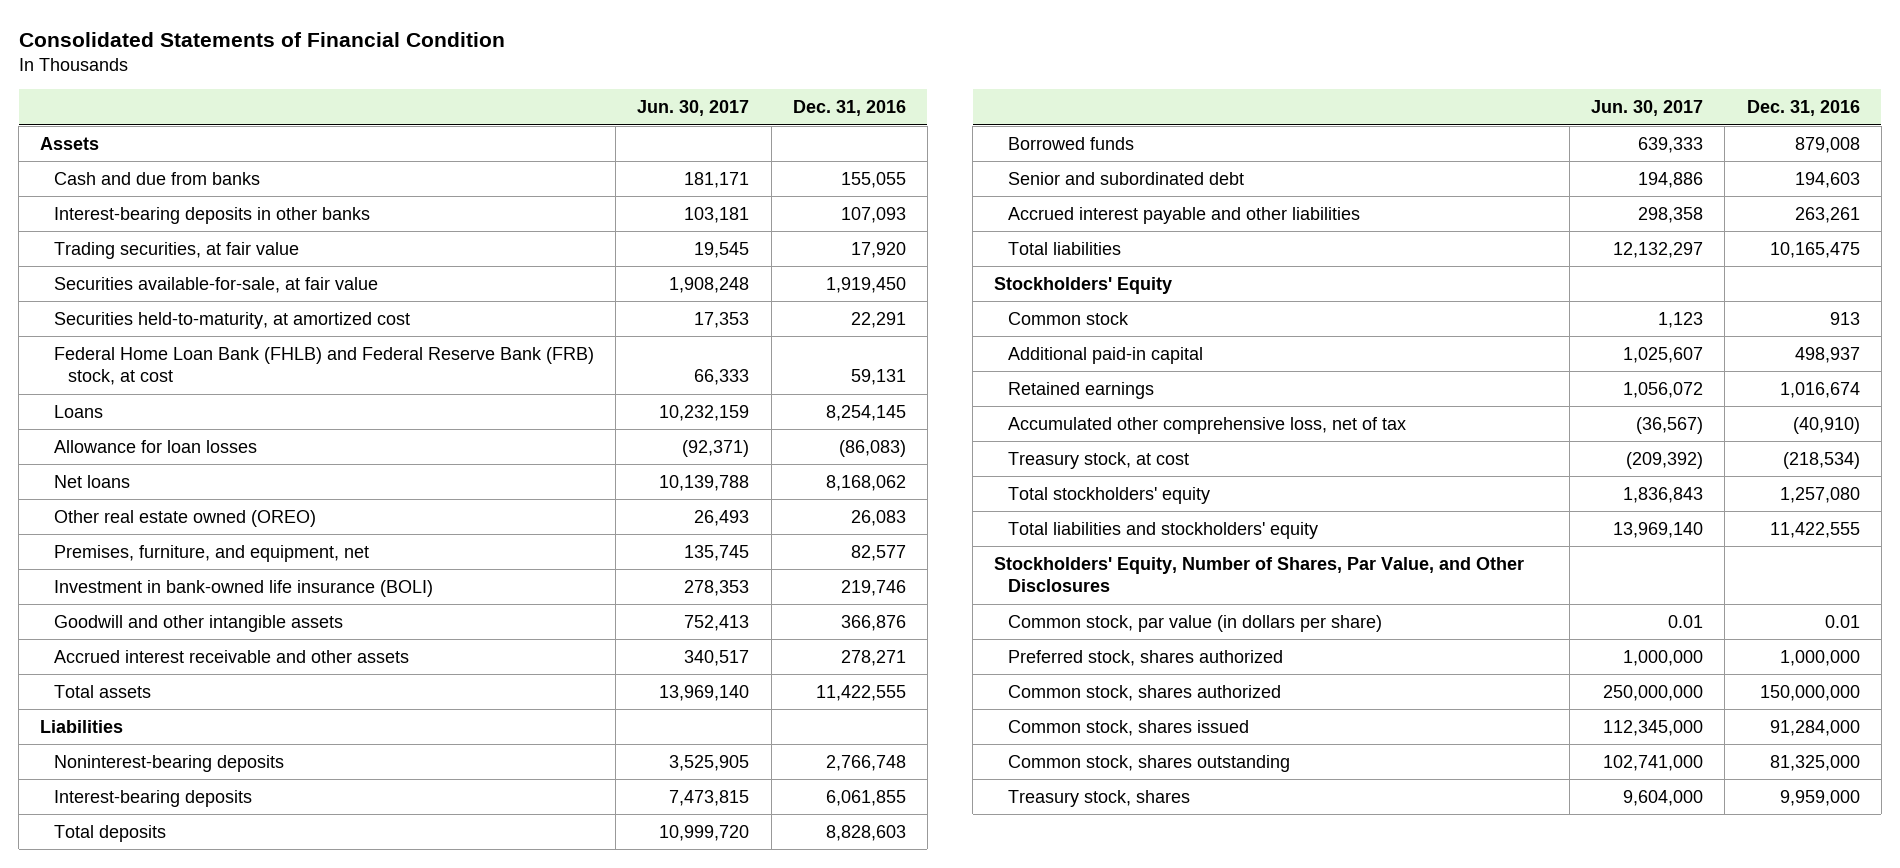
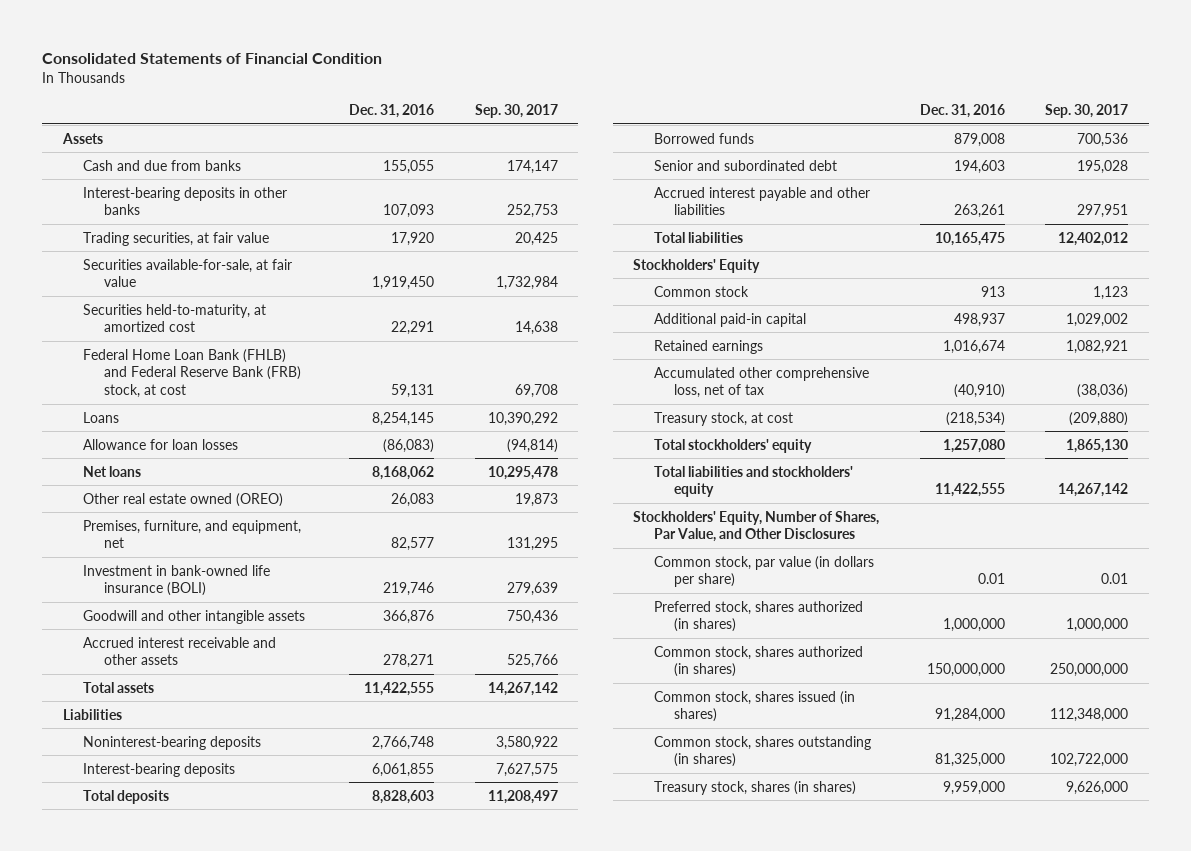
- | Jun. 30, 2017 | Dec. 31, 2016
+ | Dec. 31, 2016 | Sep. 30, 2017
- Preferred stock, shares authorized | 1,000,000 | 1,000,000
- Common stock, shares authorized | 250,000,000 | 150,000,000
- Common stock, shares issued | 112,345,000 | 91,284,000
- Common stock, shares outstanding | 102,741,000 | 81,325,000
- Treasury stock, shares | 9,604,000 | 9,959,000
+ Preferred stock, shares authorized (in shares) | 1,000,000 | 1,000,000
+ Common stock, shares authorized (in shares) | 150,000,000 | 250,000,000
+ Common stock, shares issued (in shares) | 91,284,000 | 112,348,000
+ Common stock, shares outstanding (in shares) | 81,325,000 | 102,722,000
+ Treasury stock, shares (in shares) | 9,959,000 | 9,626,000

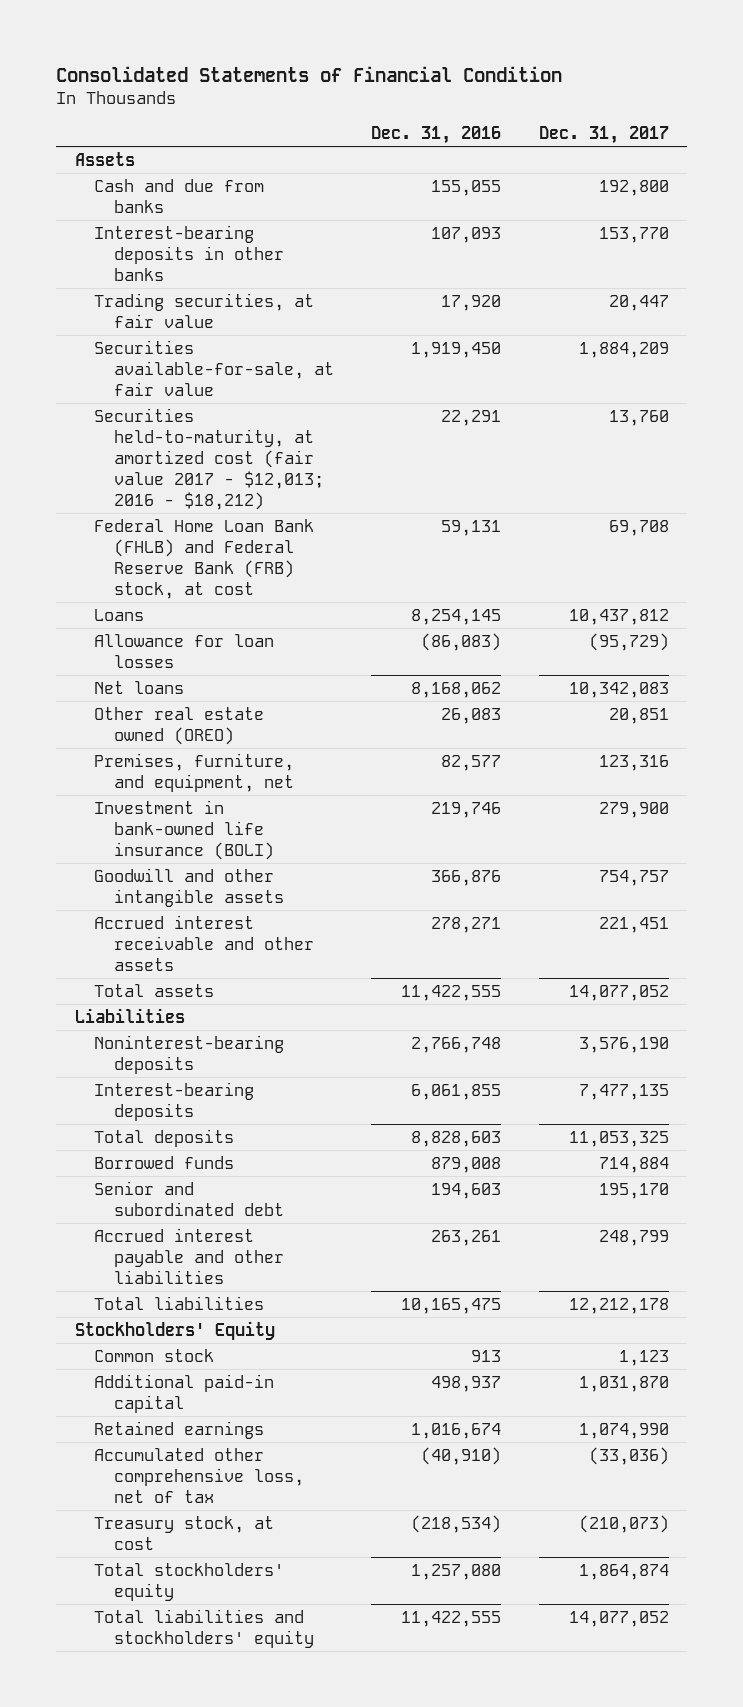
- | Dec. 31, 2016 | Sep. 30, 2017
+ | Dec. 31, 2016 | Dec. 31, 2017
- Securities held-to-maturity, at amortized cost | 22,291 | 14,638
+ Securities held-to-maturity, at amortized cost (fair value 2017 - $12,013; 2016 - $18,212) | 22,291 | 13,760
- Stockholders' Equity, Number of Shares, Par Value, and Other Disclosures
- Common stock, par value (in dollars per share) | 0.01 | 0.01
- Preferred stock, shares authorized (in shares) | 1,000,000 | 1,000,000
- Common stock, shares authorized (in shares) | 150,000,000 | 250,000,000
- Common stock, shares issued (in shares) | 91,284,000 | 112,348,000
- Common stock, shares outstanding (in shares) | 81,325,000 | 102,722,000
- Treasury stock, shares (in shares) | 9,959,000 | 9,626,000

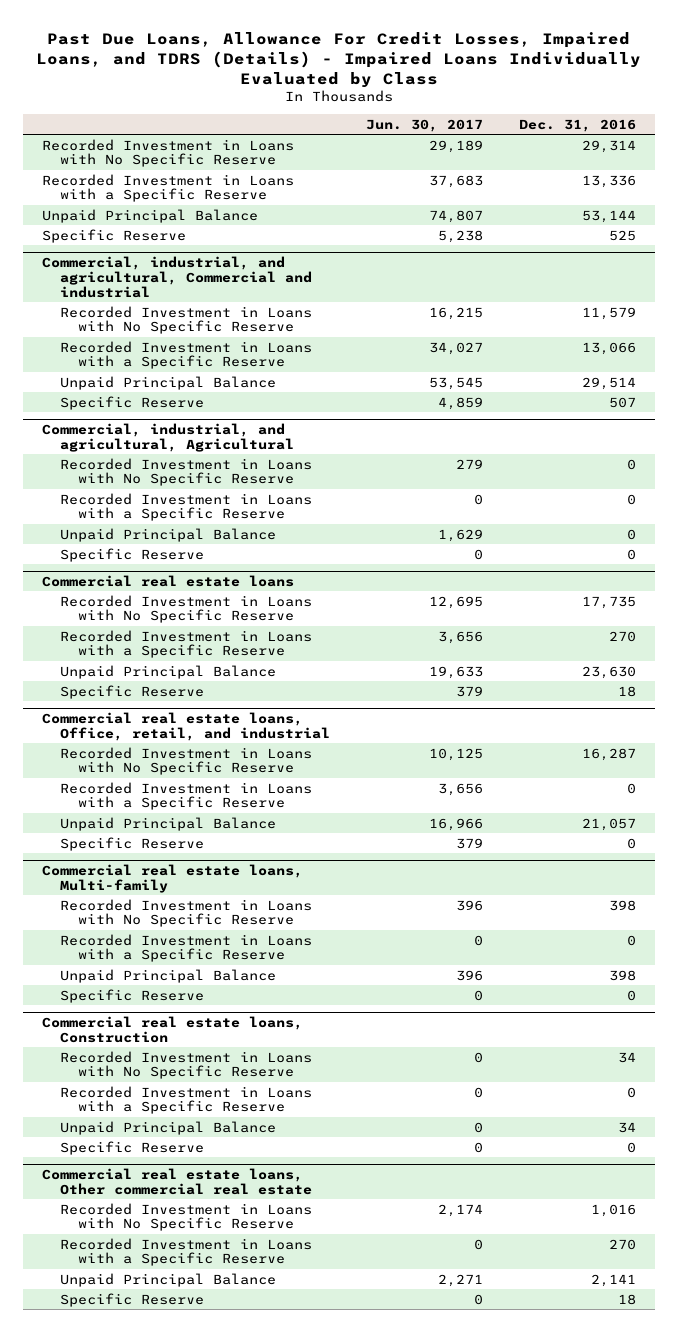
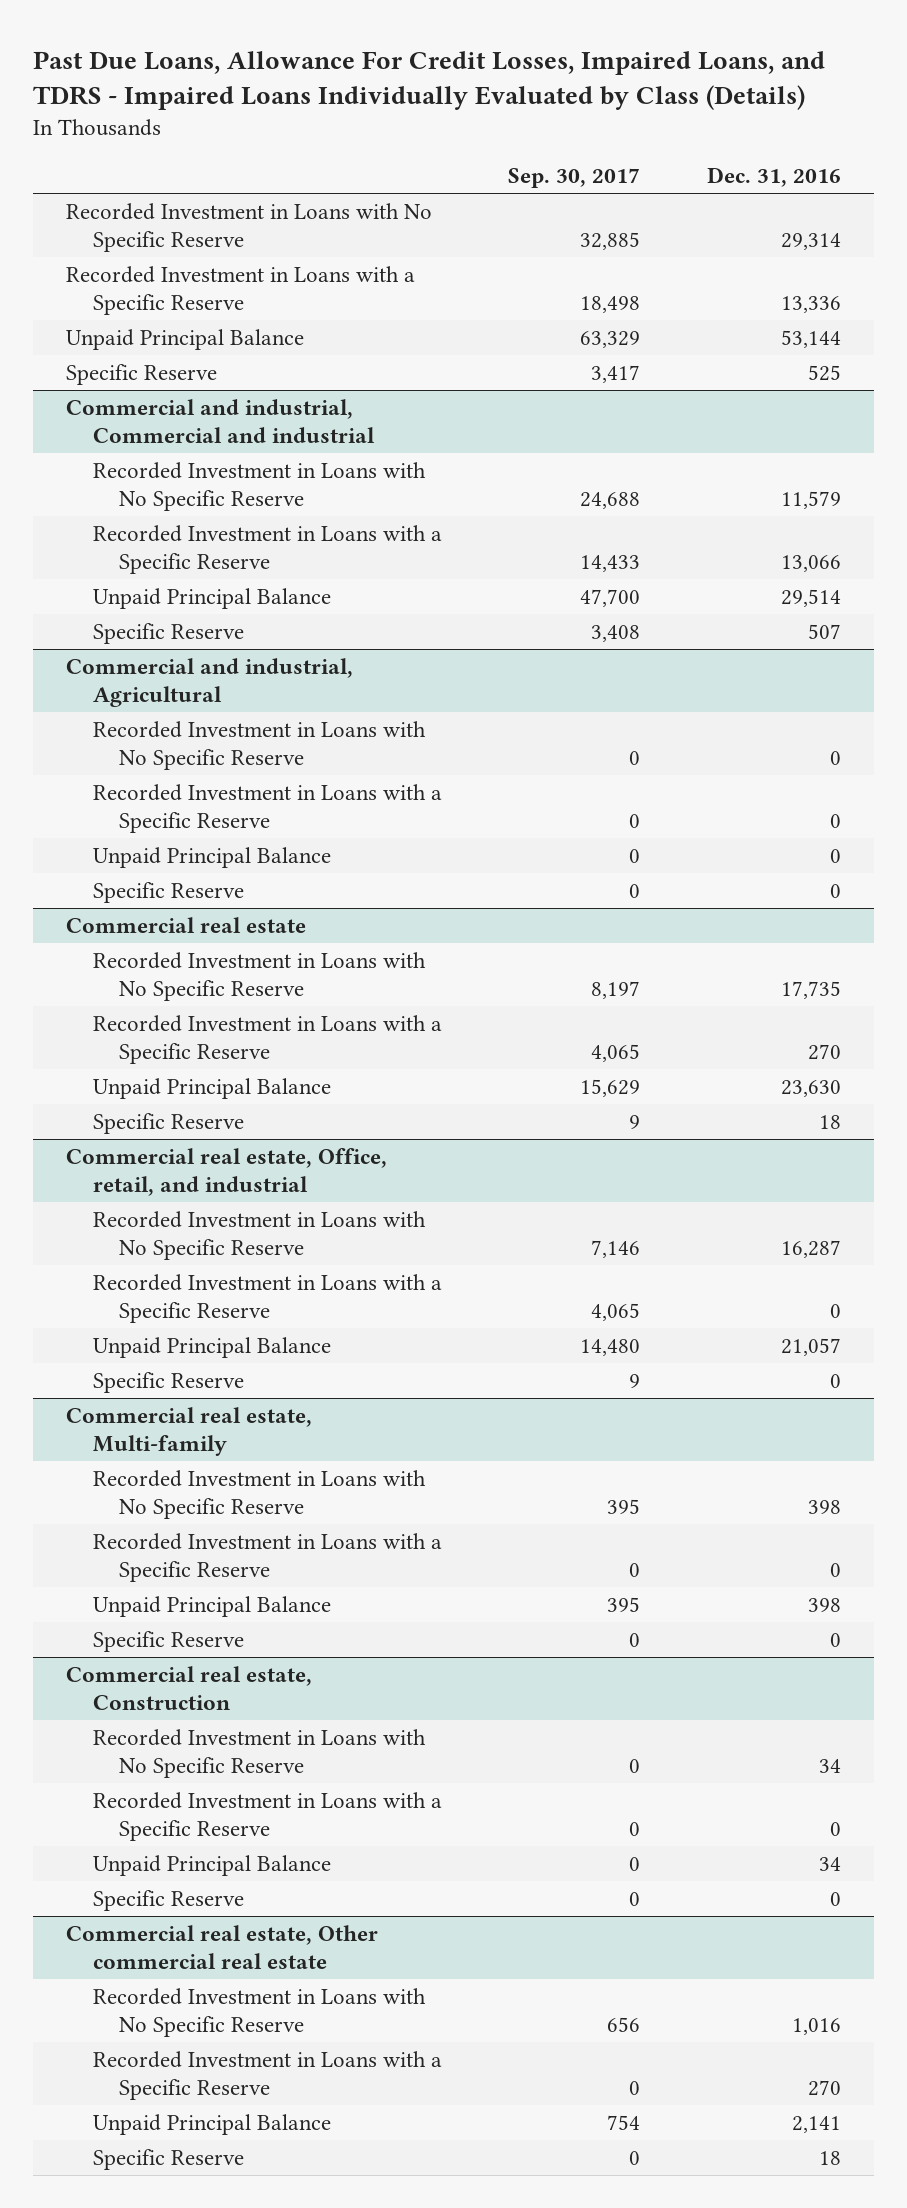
- Past Due Loans, Allowance For Credit Losses, Impaired Loans, and TDRS (Details) - Impaired Loans Individually Evaluated by Class
+ Past Due Loans, Allowance For Credit Losses, Impaired Loans, and TDRS - Impaired Loans Individually Evaluated by Class (Details)
- | Jun. 30, 2017 | Dec. 31, 2016
+ | Sep. 30, 2017 | Dec. 31, 2016
- Commercial, industrial, and agricultural, Commercial and industrial
+ Commercial and industrial, Commercial and industrial
- Commercial, industrial, and agricultural, Agricultural
+ Commercial and industrial, Agricultural
- Commercial real estate loans
+ Commercial real estate
- Commercial real estate loans, Office, retail, and industrial
+ Commercial real estate, Office, retail, and industrial
- Commercial real estate loans, Multi-family
+ Commercial real estate, Multi-family
- Commercial real estate loans, Construction
+ Commercial real estate, Construction
- Commercial real estate loans, Other commercial real estate
+ Commercial real estate, Other commercial real estate

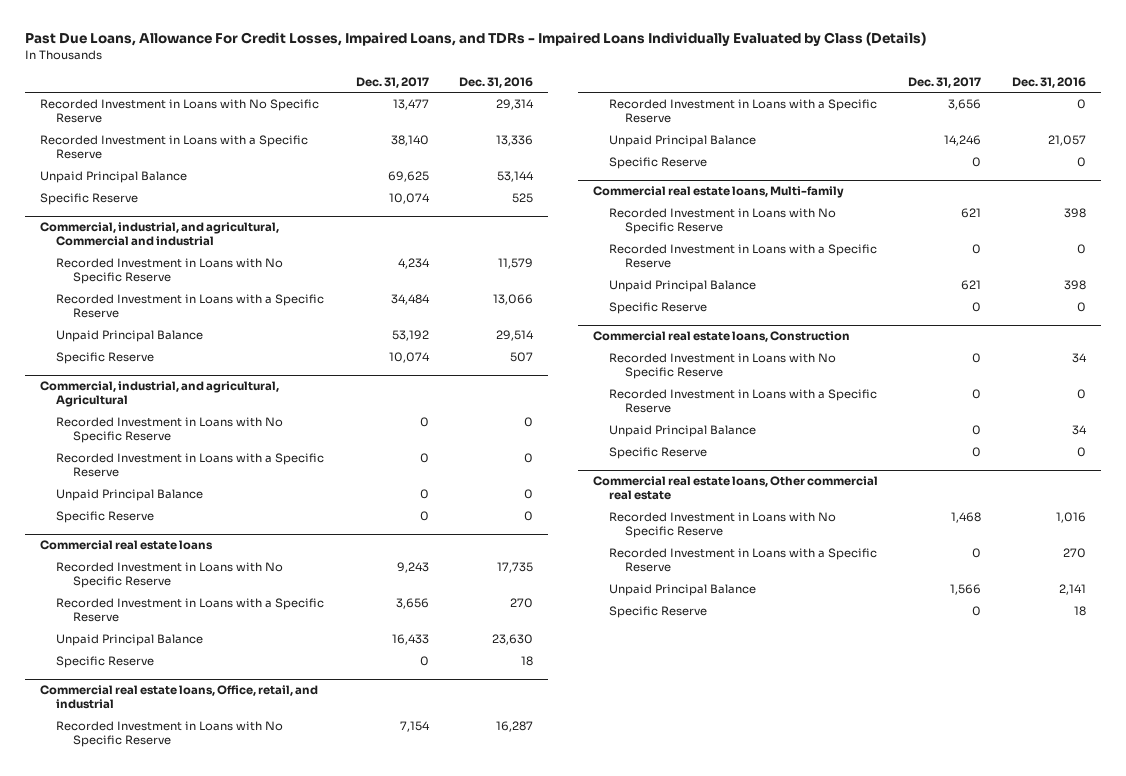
- Past Due Loans, Allowance For Credit Losses, Impaired Loans, and TDRS - Impaired Loans Individually Evaluated by Class (Details)
+ Past Due Loans, Allowance For Credit Losses, Impaired Loans, and TDRs - Impaired Loans Individually Evaluated by Class (Details)
- | Sep. 30, 2017 | Dec. 31, 2016
+ | Dec. 31, 2017 | Dec. 31, 2016
- Commercial and industrial, Commercial and industrial
+ Commercial, industrial, and agricultural, Commercial and industrial
- Commercial and industrial, Agricultural
+ Commercial, industrial, and agricultural, Agricultural
- Commercial real estate
+ Commercial real estate loans
- Commercial real estate, Office, retail, and industrial
+ Commercial real estate loans, Office, retail, and industrial
- Commercial real estate, Multi-family
+ Commercial real estate loans, Multi-family
- Commercial real estate, Construction
+ Commercial real estate loans, Construction
- Commercial real estate, Other commercial real estate
+ Commercial real estate loans, Other commercial real estate

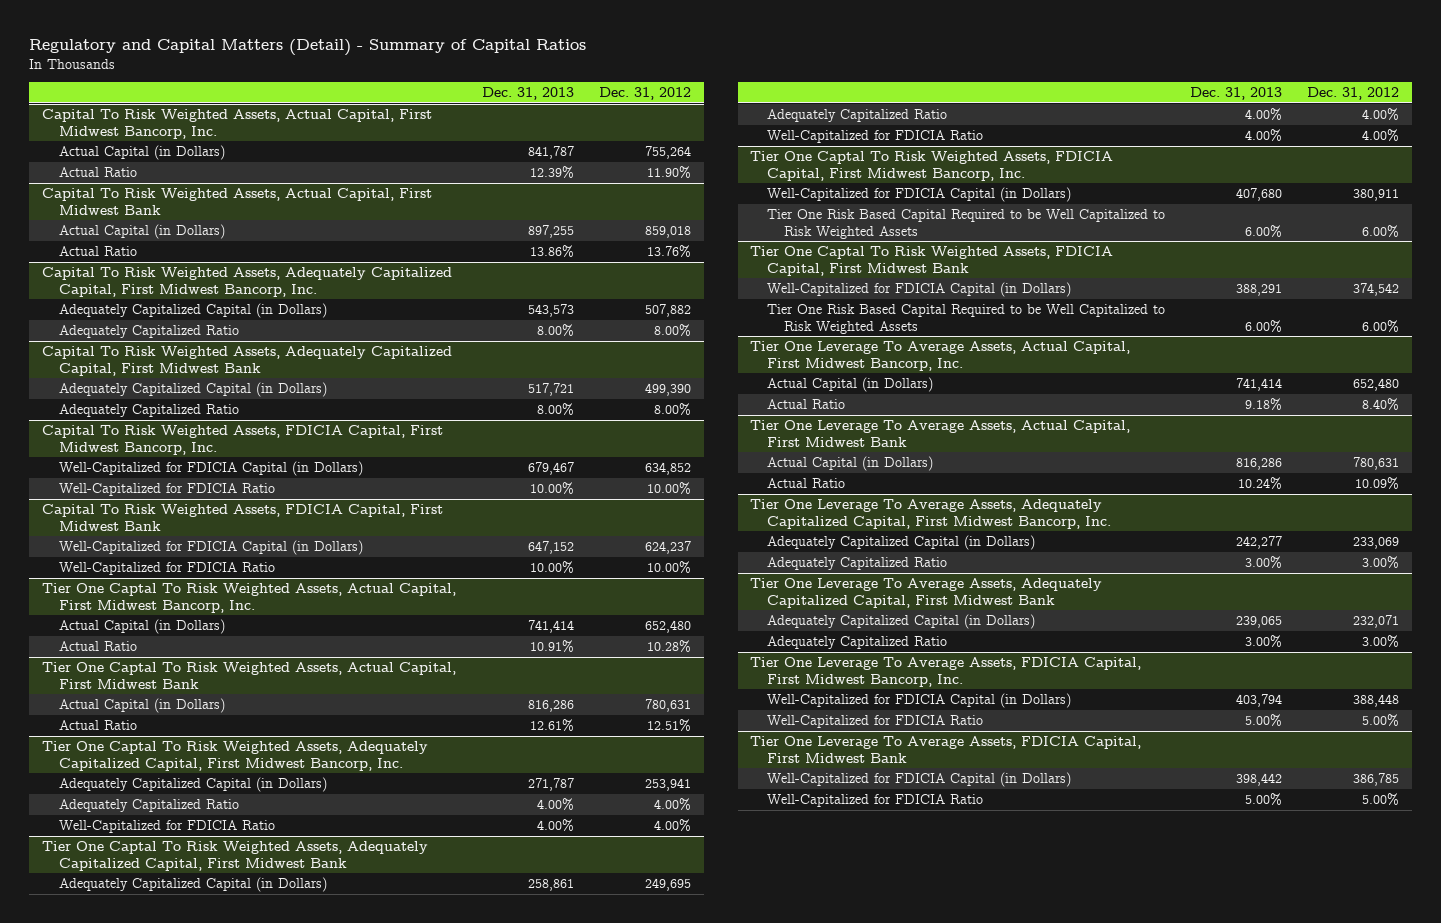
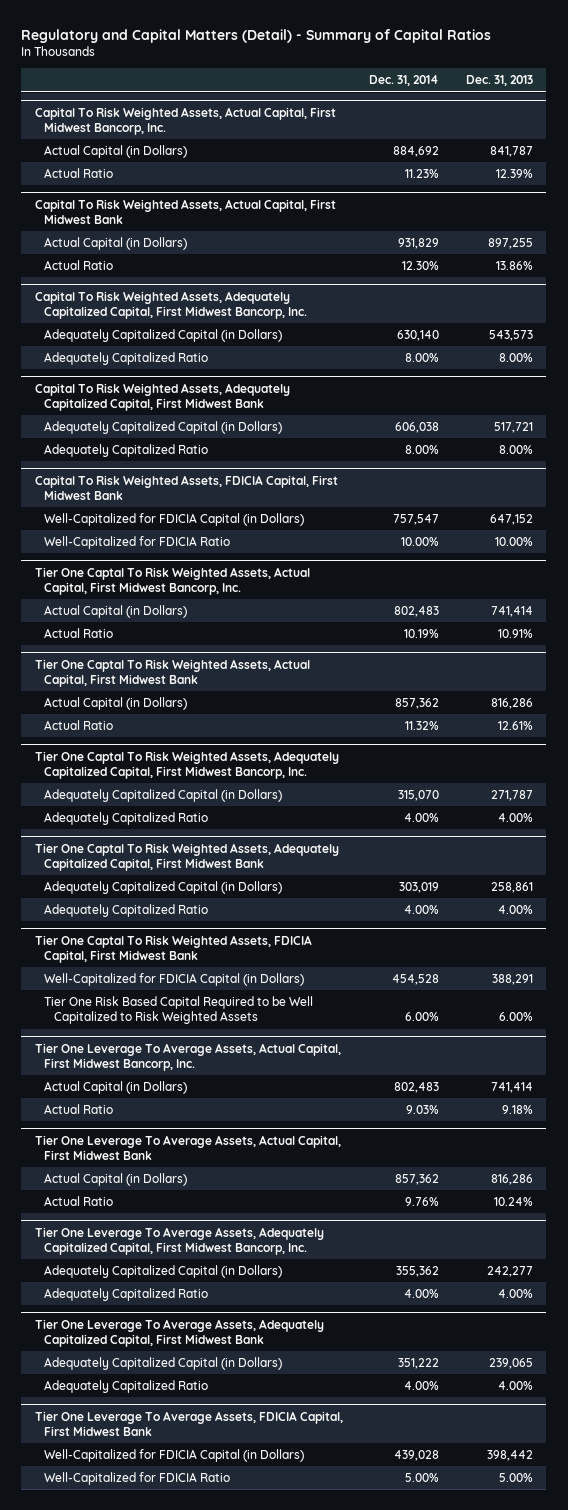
- | Dec. 31, 2013 | Dec. 31, 2012
+ | Dec. 31, 2014 | Dec. 31, 2013
- Capital To Risk Weighted Assets, FDICIA Capital, First Midwest Bancorp, Inc.
- Well-Capitalized for FDICIA Capital (in Dollars) | 679,467 | 634,852
- Well-Capitalized for FDICIA Ratio | 10.00% | 10.00%
@ Tier One Captal To Risk Weighted Assets, Adequately Capitalized Capital, First Midwest Bancorp, Inc.
- Well-Capitalized for FDICIA Ratio | 4.00% | 4.00%
@ Tier One Captal To Risk Weighted Assets, Adequately Capitalized Capital, First Midwest Bank
- Well-Capitalized for FDICIA Ratio | 4.00% | 4.00%
- Tier One Captal To Risk Weighted Assets, FDICIA Capital, First Midwest Bancorp, Inc.
- Well-Capitalized for FDICIA Capital (in Dollars) | 407,680 | 380,911
- Tier One Risk Based Capital Required to be Well Capitalized to Risk Weighted Assets | 6.00% | 6.00%
@ Tier One Leverage To Average Assets, Adequately Capitalized Capital, First Midwest Bancorp, Inc.
- Adequately Capitalized Ratio | 3.00% | 3.00%
+ Adequately Capitalized Ratio | 4.00% | 4.00%
@ Tier One Leverage To Average Assets, Adequately Capitalized Capital, First Midwest Bank
- Adequately Capitalized Ratio | 3.00% | 3.00%
- Tier One Leverage To Average Assets, FDICIA Capital, First Midwest Bancorp, Inc.
- Well-Capitalized for FDICIA Capital (in Dollars) | 403,794 | 388,448
- Well-Capitalized for FDICIA Ratio | 5.00% | 5.00%
@ Tier One Leverage To Average Assets, Adequately Capitalized Capital, First Midwest Bank
+ Adequately Capitalized Ratio | 4.00% | 4.00%

